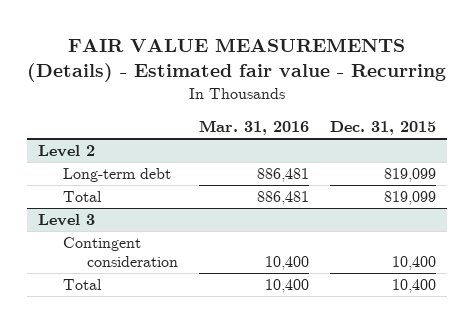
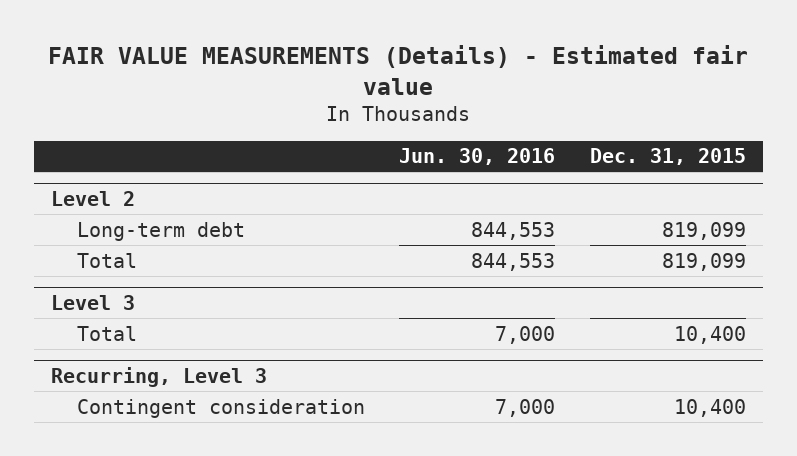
- FAIR VALUE MEASUREMENTS (Details) - Estimated fair value - Recurring
+ FAIR VALUE MEASUREMENTS (Details) - Estimated fair value
- | Mar. 31, 2016 | Dec. 31, 2015
+ | Jun. 30, 2016 | Dec. 31, 2015
@ Level 3
- Contingent consideration | 10,400 | 10,400
+ Recurring, Level 3
+ Contingent consideration | 7,000 | 10,400

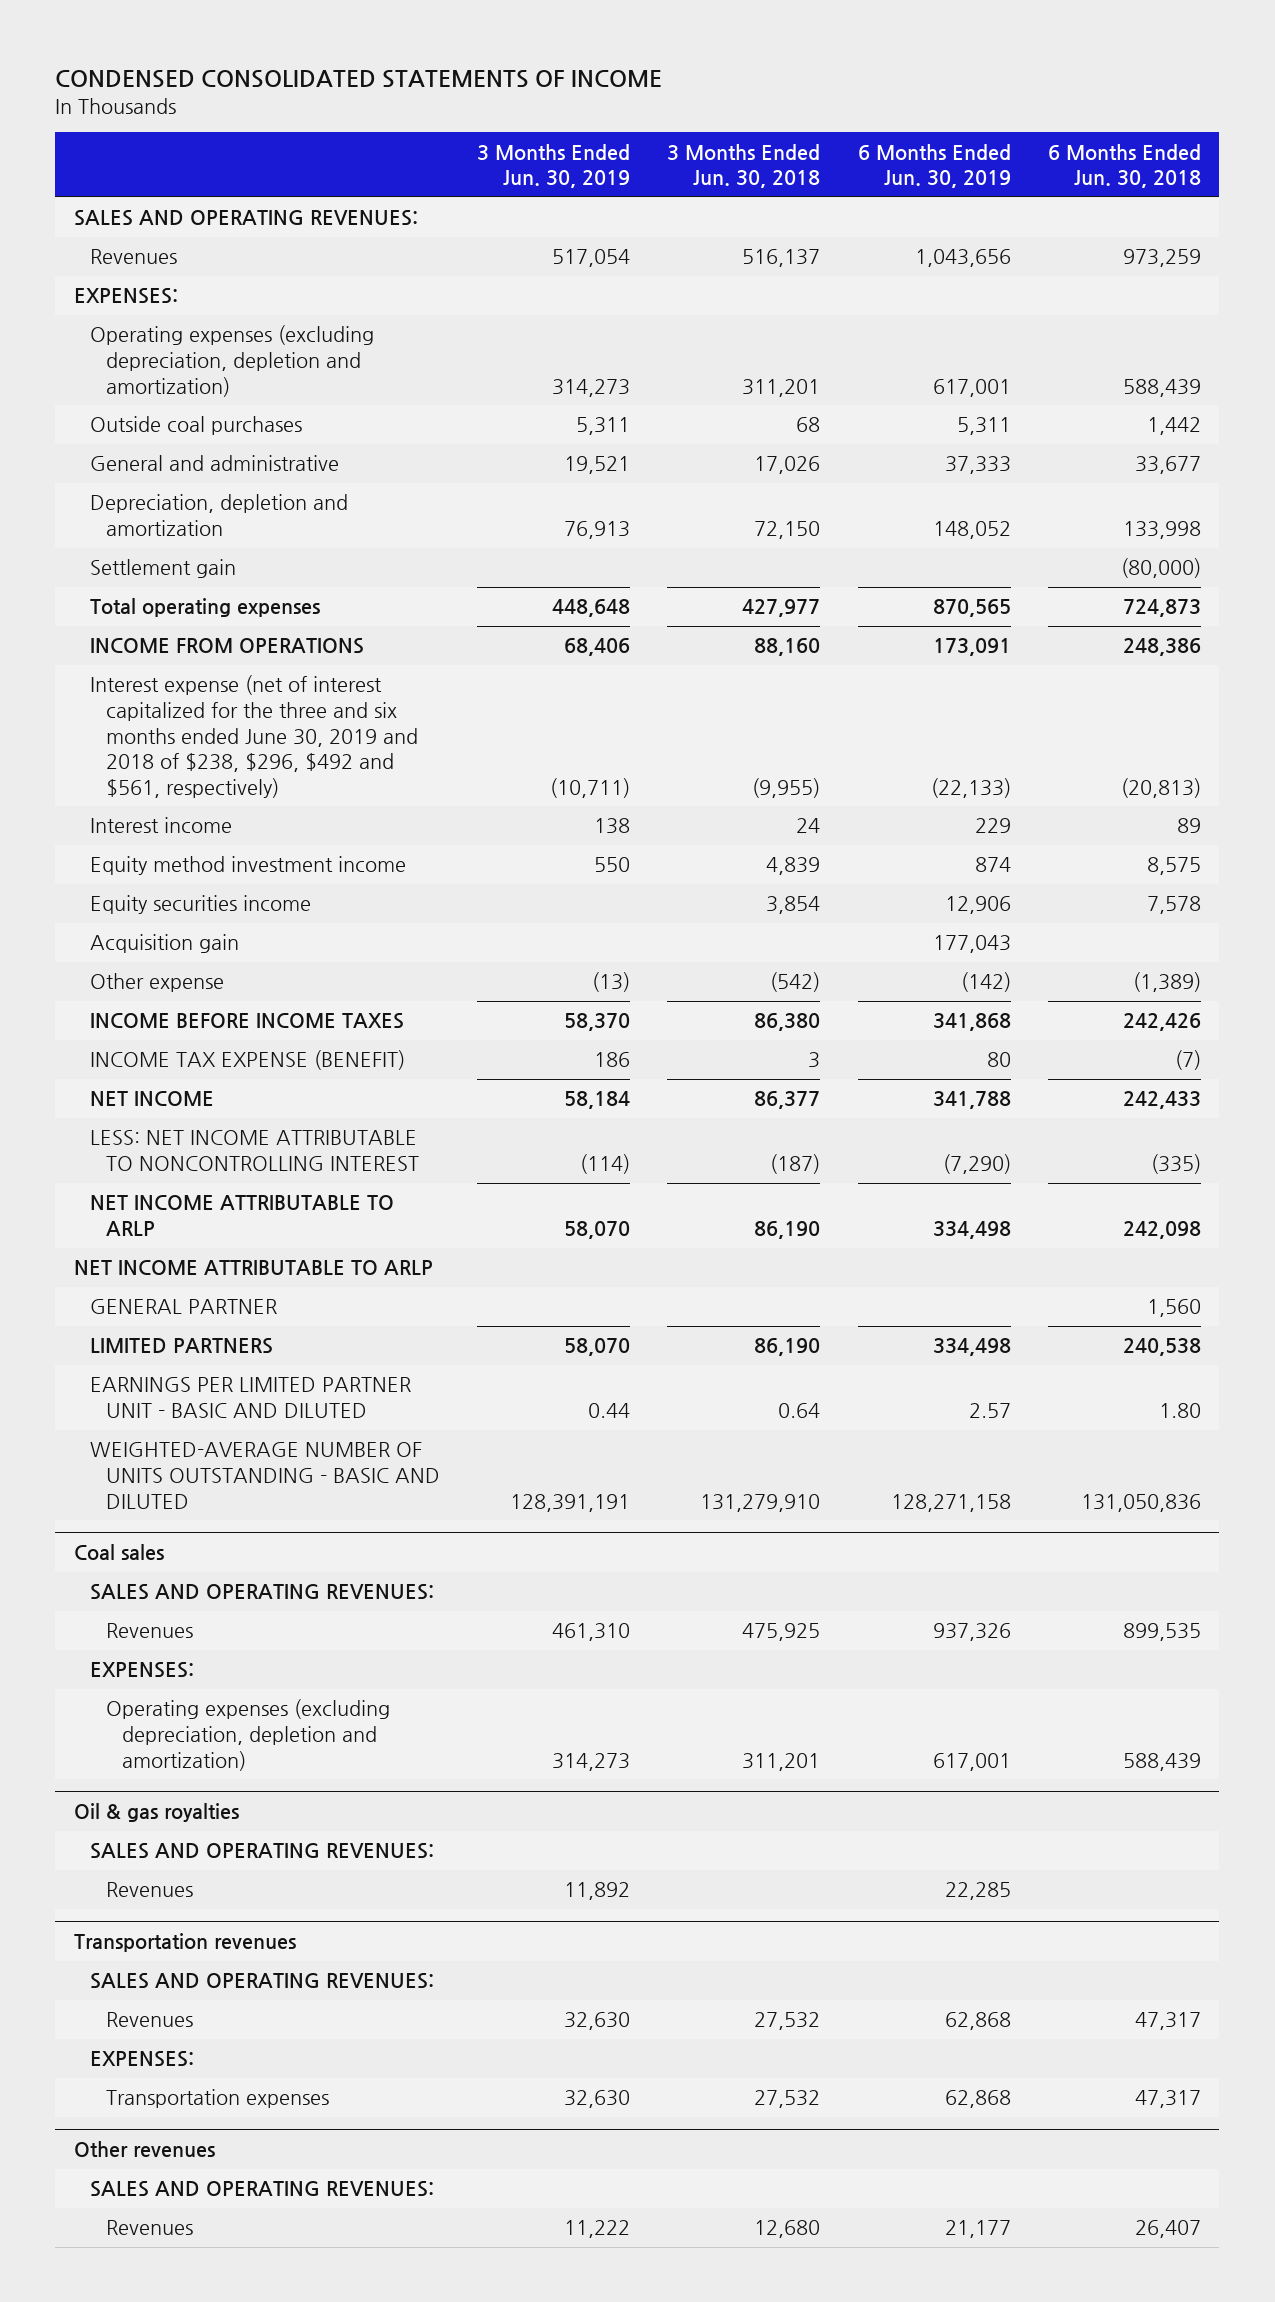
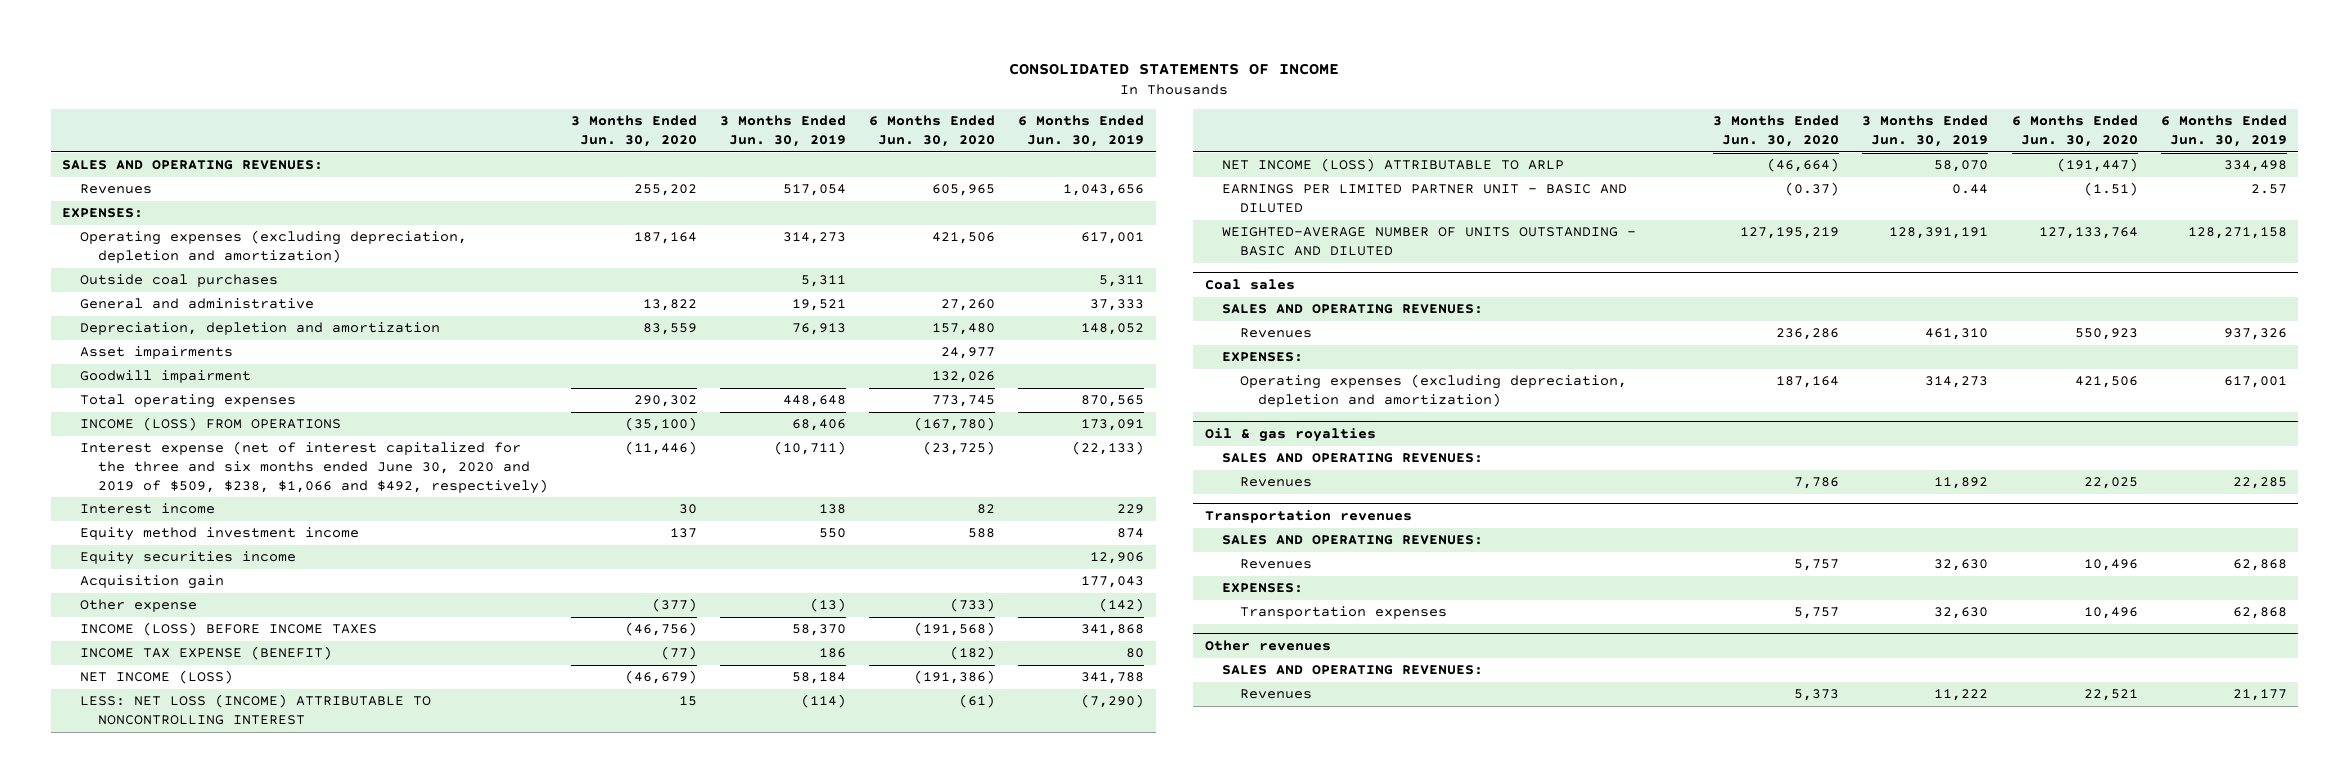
- CONDENSED CONSOLIDATED STATEMENTS OF INCOME
+ CONSOLIDATED STATEMENTS OF INCOME
- | 3 Months Ended Jun. 30, 2019 | 3 Months Ended Jun. 30, 2018 | 6 Months Ended Jun. 30, 2019 | 6 Months Ended Jun. 30, 2018
+ | 3 Months Ended Jun. 30, 2020 | 3 Months Ended Jun. 30, 2019 | 6 Months Ended Jun. 30, 2020 | 6 Months Ended Jun. 30, 2019
- Settlement gain | | | | (80,000)
+ Asset impairments | | | 24,977 |
+ Goodwill impairment | | | 132,026 |
- INCOME FROM OPERATIONS | 68,406 | 88,160 | 173,091 | 248,386
- Interest expense (net of interest capitalized for the three and six months ended June 30, 2019 and 2018 of $238, $296, $492 and $561, respectively) | (10,711) | (9,955) | (22,133) | (20,813)
+ INCOME (LOSS) FROM OPERATIONS | (35,100) | 68,406 | (167,780) | 173,091
+ Interest expense (net of interest capitalized for the three and six months ended June 30, 2020 and 2019 of $509, $238, $1,066 and $492, respectively) | (11,446) | (10,711) | (23,725) | (22,133)
- INCOME BEFORE INCOME TAXES | 58,370 | 86,380 | 341,868 | 242,426
+ INCOME (LOSS) BEFORE INCOME TAXES | (46,756) | 58,370 | (191,568) | 341,868
- NET INCOME | 58,184 | 86,377 | 341,788 | 242,433
- LESS: NET INCOME ATTRIBUTABLE TO NONCONTROLLING INTEREST | (114) | (187) | (7,290) | (335)
- NET INCOME ATTRIBUTABLE TO ARLP | 58,070 | 86,190 | 334,498 | 242,098
- NET INCOME ATTRIBUTABLE TO ARLP
- GENERAL PARTNER | | | | 1,560
- LIMITED PARTNERS | 58,070 | 86,190 | 334,498 | 240,538
+ NET INCOME (LOSS) | (46,679) | 58,184 | (191,386) | 341,788
+ LESS: NET LOSS (INCOME) ATTRIBUTABLE TO NONCONTROLLING INTEREST | 15 | (114) | (61) | (7,290)
+ NET INCOME (LOSS) ATTRIBUTABLE TO ARLP | (46,664) | 58,070 | (191,447) | 334,498

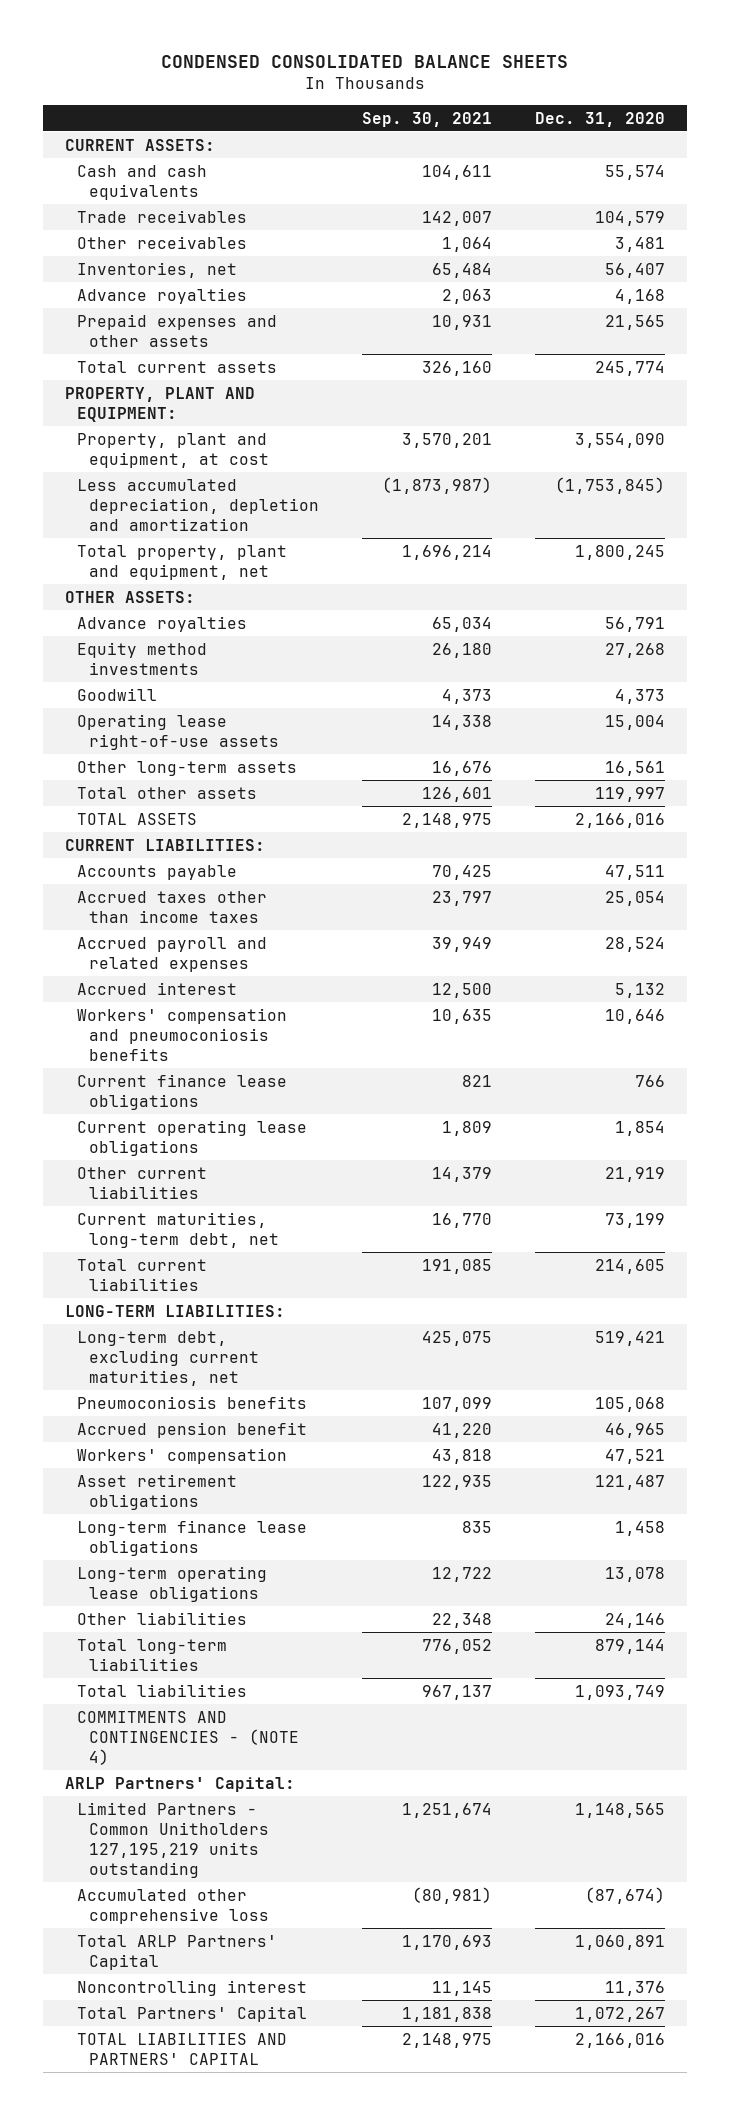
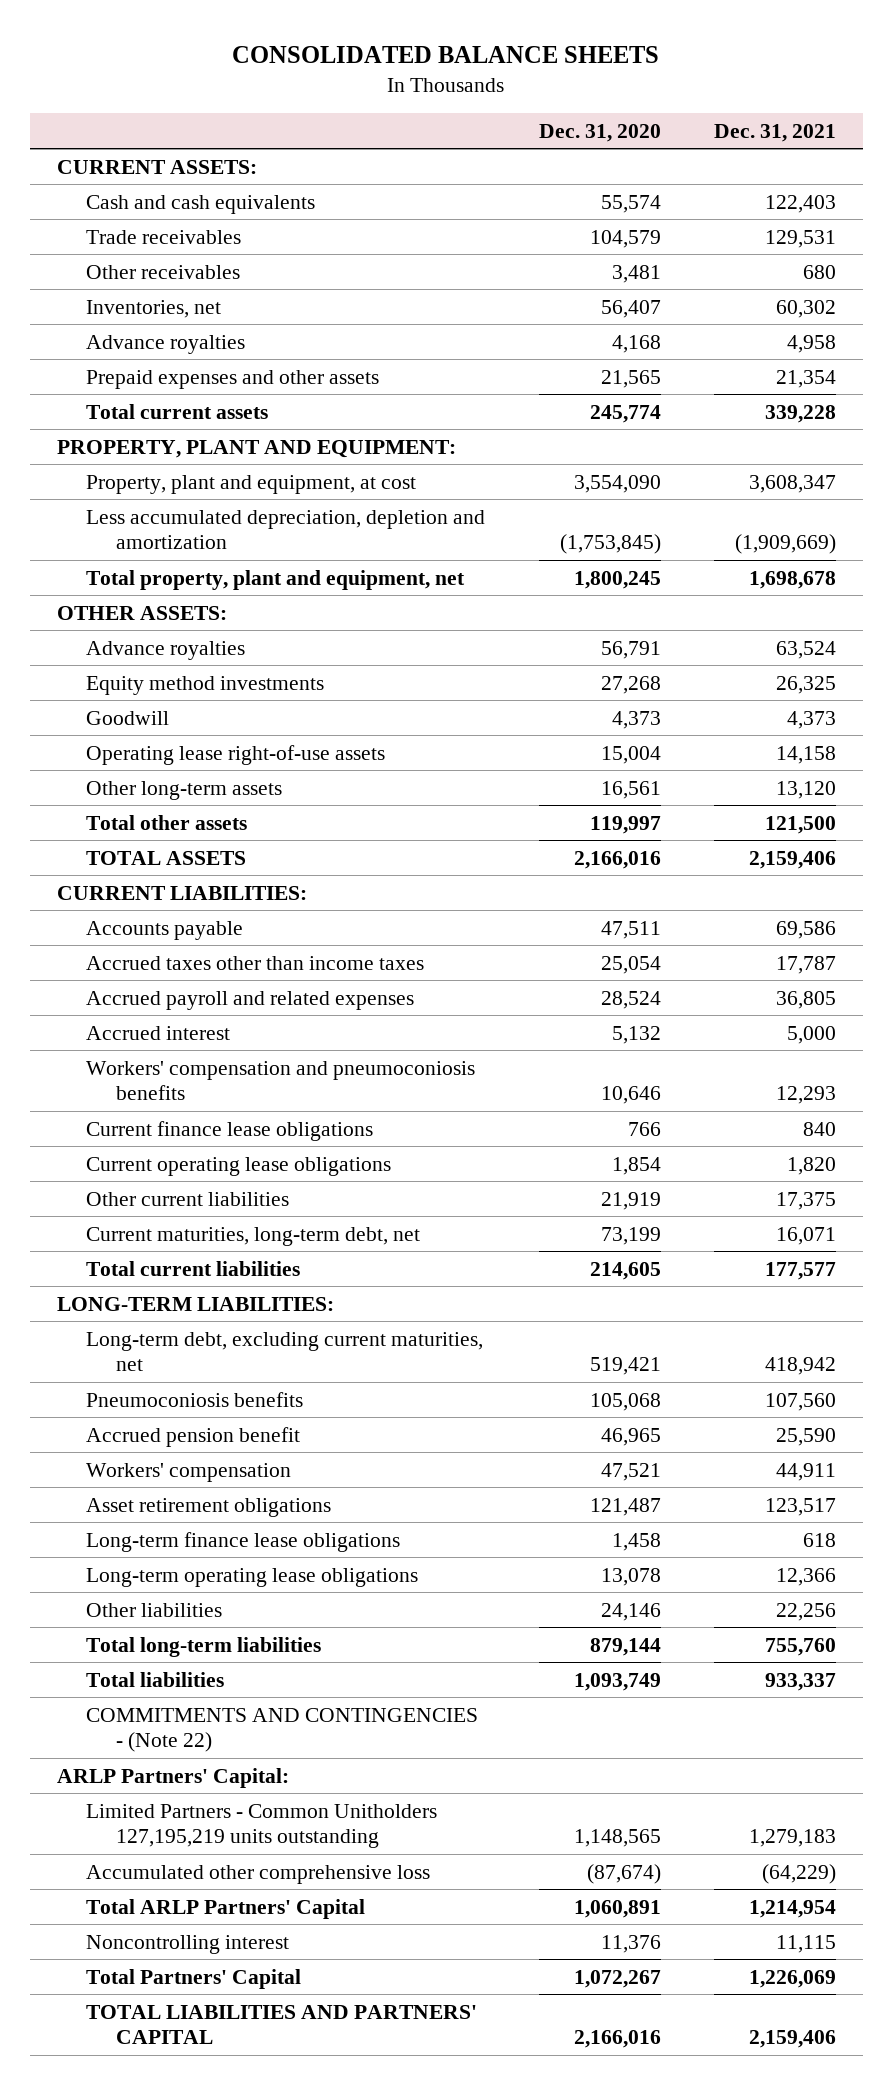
- CONDENSED CONSOLIDATED BALANCE SHEETS
+ CONSOLIDATED BALANCE SHEETS
- | Sep. 30, 2021 | Dec. 31, 2020
+ | Dec. 31, 2020 | Dec. 31, 2021
- COMMITMENTS AND CONTINGENCIES - (NOTE 4)
+ COMMITMENTS AND CONTINGENCIES - (Note 22)

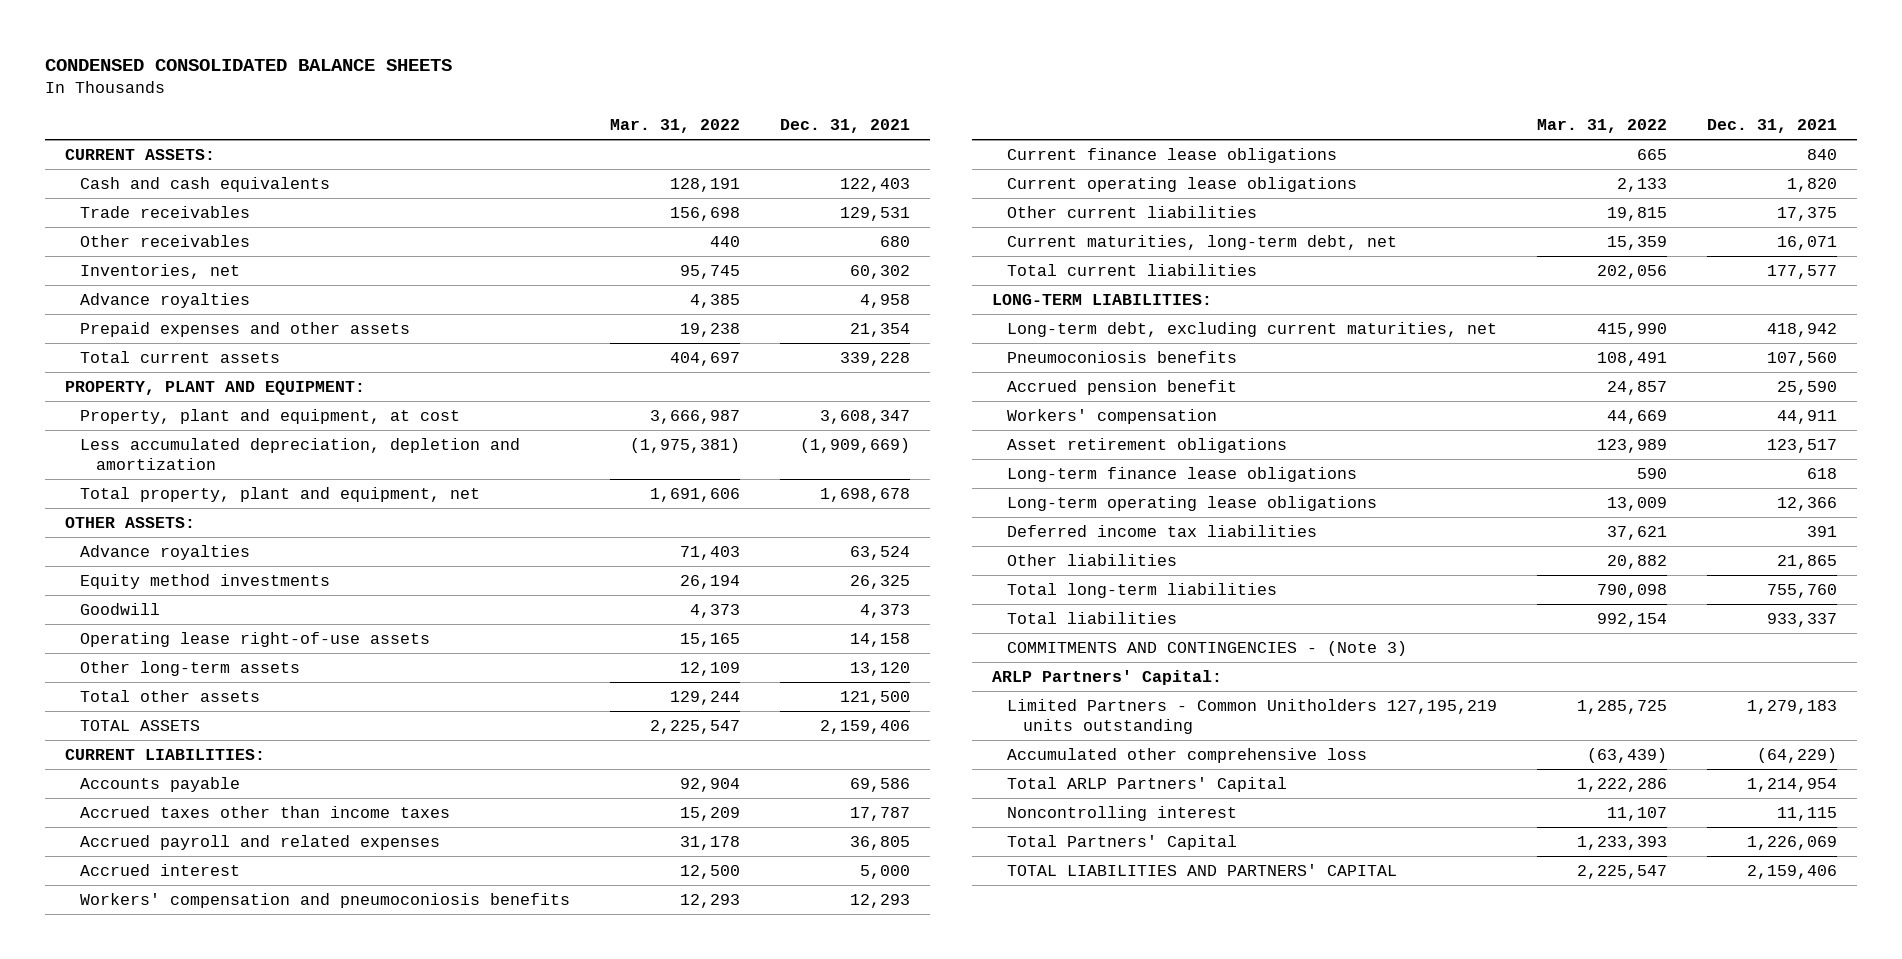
- CONSOLIDATED BALANCE SHEETS
+ CONDENSED CONSOLIDATED BALANCE SHEETS
- | Dec. 31, 2020 | Dec. 31, 2021
+ | Mar. 31, 2022 | Dec. 31, 2021
- Other liabilities | 24,146 | 22,256
+ Deferred income tax liabilities | 37,621 | 391
+ Other liabilities | 20,882 | 21,865
- COMMITMENTS AND CONTINGENCIES - (Note 22)
+ COMMITMENTS AND CONTINGENCIES - (Note 3)

